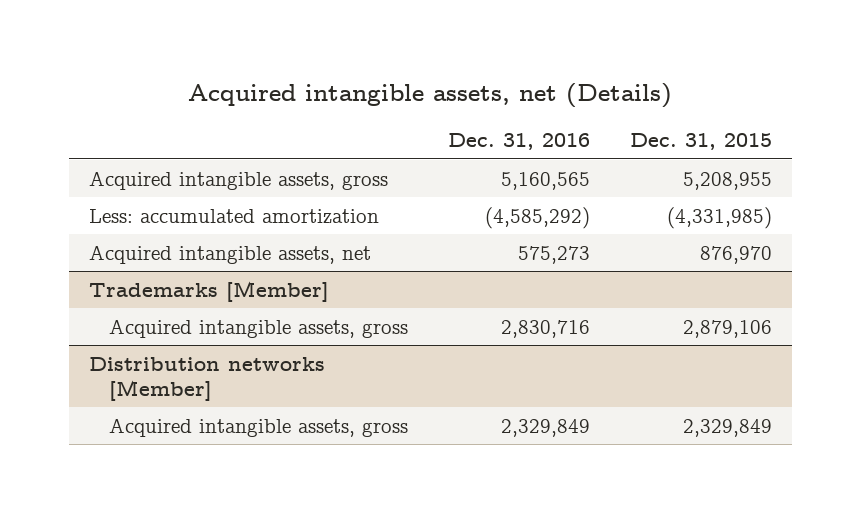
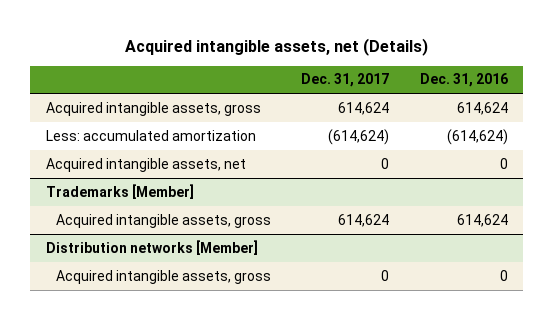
- | Dec. 31, 2016 | Dec. 31, 2015
+ | Dec. 31, 2017 | Dec. 31, 2016
- Acquired intangible assets, gross | 5,160,565 | 5,208,955
- Less: accumulated amortization | (4,585,292) | (4,331,985)
- Acquired intangible assets, net | 575,273 | 876,970
+ Acquired intangible assets, gross | 614,624 | 614,624
+ Less: accumulated amortization | (614,624) | (614,624)
+ Acquired intangible assets, net | 0 | 0
@ Trademarks [Member]
- Acquired intangible assets, gross | 2,830,716 | 2,879,106
+ Acquired intangible assets, gross | 614,624 | 614,624
@ Distribution networks [Member]
- Acquired intangible assets, gross | 2,329,849 | 2,329,849
+ Acquired intangible assets, gross | 0 | 0

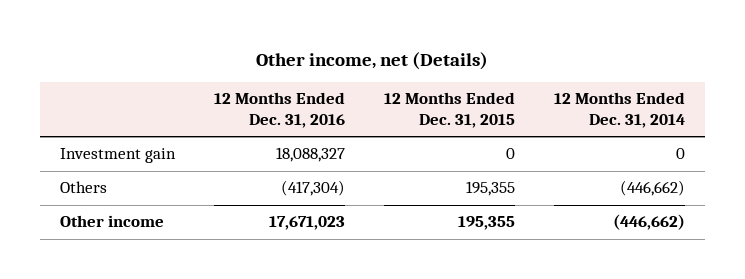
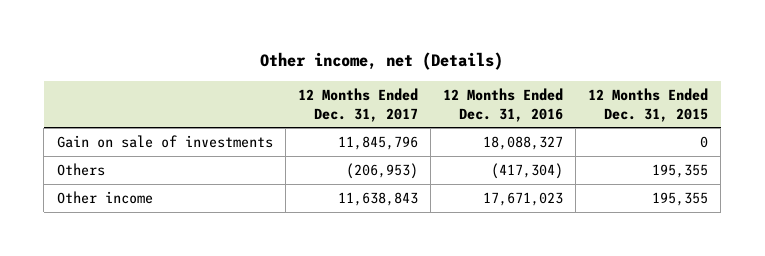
- | 12 Months Ended Dec. 31, 2016 | 12 Months Ended Dec. 31, 2015 | 12 Months Ended Dec. 31, 2014
+ | 12 Months Ended Dec. 31, 2017 | 12 Months Ended Dec. 31, 2016 | 12 Months Ended Dec. 31, 2015
- Investment gain | 18,088,327 | 0 | 0
+ Gain on sale of investments | 11,845,796 | 18,088,327 | 0

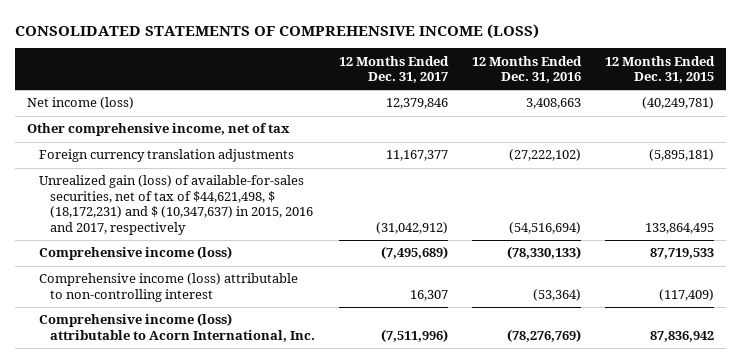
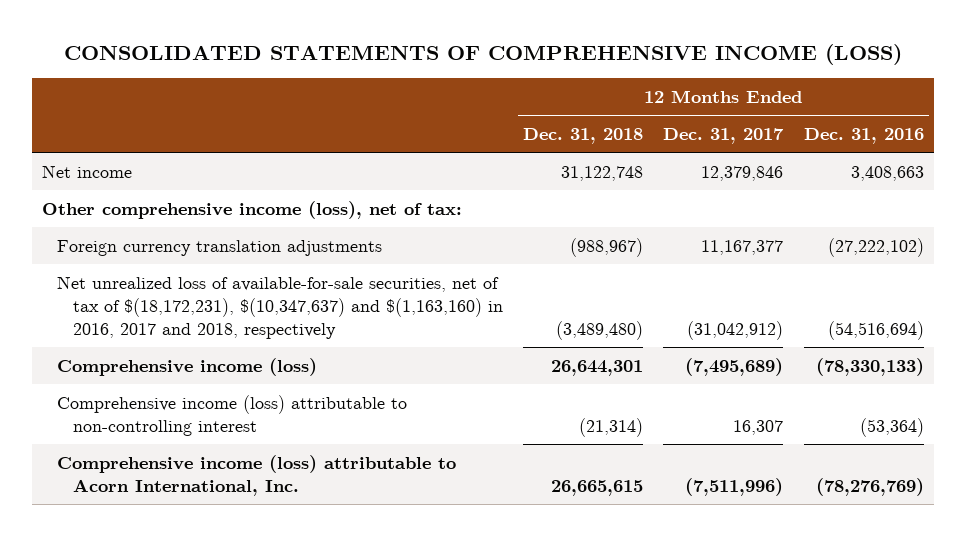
- | 12 Months Ended Dec. 31, 2017 | 12 Months Ended Dec. 31, 2016 | 12 Months Ended Dec. 31, 2015
+ | 12 Months Ended Dec. 31, 2018 | 12 Months Ended Dec. 31, 2017 | 12 Months Ended Dec. 31, 2016
- Net income (loss) | 12,379,846 | 3,408,663 | (40,249,781)
- Other comprehensive income, net of tax
+ Net income | 31,122,748 | 12,379,846 | 3,408,663
+ Other comprehensive income (loss), net of tax:
- Unrealized gain (loss) of available-for-sales securities, net of tax of $44,621,498, $ (18,172,231) and $ (10,347,637) in 2015, 2016 and 2017, respectively | (31,042,912) | (54,516,694) | 133,864,495
+ Net unrealized loss of available-for-sale securities, net of tax of $(18,172,231), $(10,347,637) and $(1,163,160) in 2016, 2017 and 2018, respectively | (3,489,480) | (31,042,912) | (54,516,694)

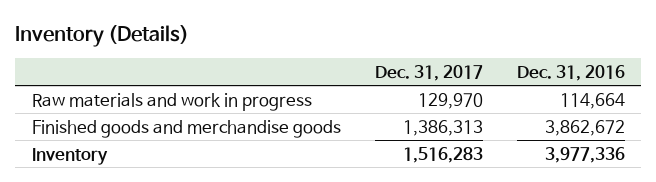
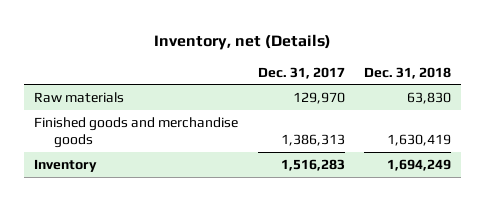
- Inventory (Details)
+ Inventory, net (Details)
- | Dec. 31, 2017 | Dec. 31, 2016
+ | Dec. 31, 2017 | Dec. 31, 2018
- Raw materials and work in progress | 129,970 | 114,664
+ Raw materials | 129,970 | 63,830

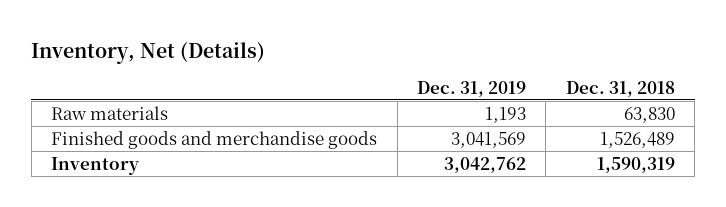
- Inventory, net (Details)
+ Inventory, Net (Details)
- | Dec. 31, 2017 | Dec. 31, 2018
+ | Dec. 31, 2019 | Dec. 31, 2018
- Finished goods and merchandise goods | 1,386,313 | 1,630,419
- Inventory | 1,516,283 | 1,694,249
+ Finished goods and merchandise goods | 3,041,569 | 1,526,489
+ Inventory | 3,042,762 | 1,590,319

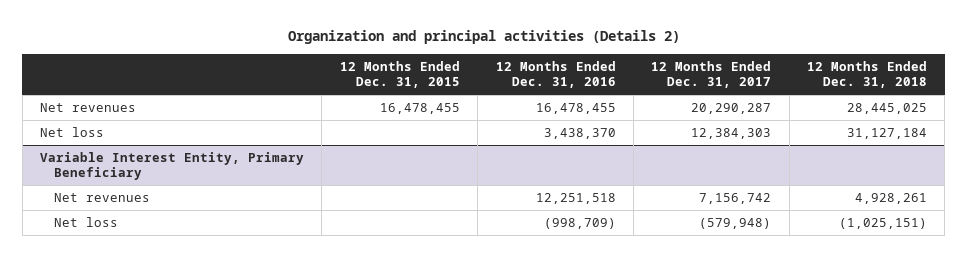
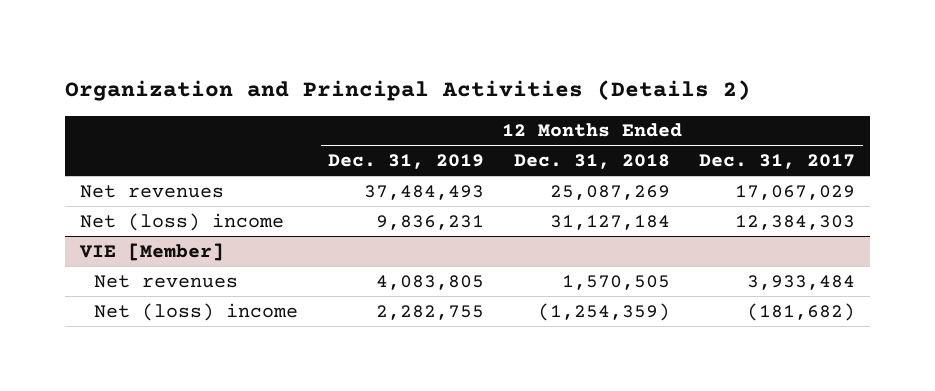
- Organization and principal activities (Details 2)
+ Organization and Principal Activities (Details 2)
- | 12 Months Ended Dec. 31, 2015 | 12 Months Ended Dec. 31, 2016 | 12 Months Ended Dec. 31, 2017 | 12 Months Ended Dec. 31, 2018
+ | 12 Months Ended Dec. 31, 2019 | 12 Months Ended Dec. 31, 2018 | 12 Months Ended Dec. 31, 2017
- Net revenues | 16,478,455 | 16,478,455 | 20,290,287 | 28,445,025
- Net loss | | 3,438,370 | 12,384,303 | 31,127,184
- Variable Interest Entity, Primary Beneficiary
- Net revenues | | 12,251,518 | 7,156,742 | 4,928,261
- Net loss | | (998,709) | (579,948) | (1,025,151)
+ Net revenues | 37,484,493 | 25,087,269 | 17,067,029
+ Net (loss) income | 9,836,231 | 31,127,184 | 12,384,303
+ VIE [Member]
+ Net revenues | 4,083,805 | 1,570,505 | 3,933,484
+ Net (loss) income | 2,282,755 | (1,254,359) | (181,682)

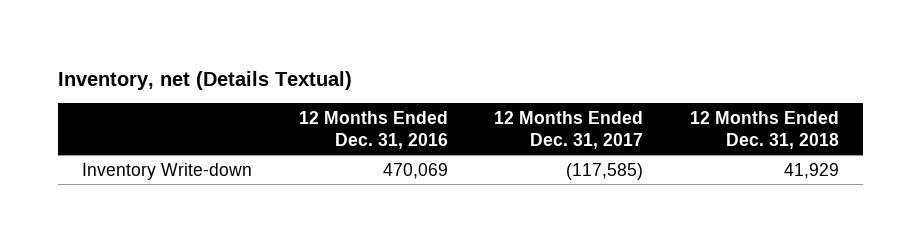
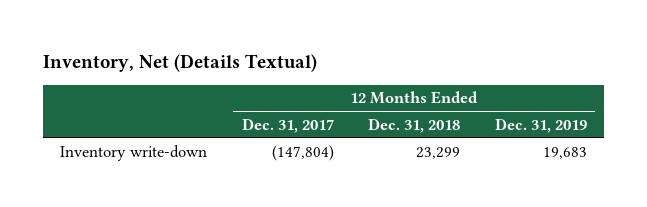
- Inventory, net (Details Textual)
+ Inventory, Net (Details Textual)
- | 12 Months Ended Dec. 31, 2016 | 12 Months Ended Dec. 31, 2017 | 12 Months Ended Dec. 31, 2018
+ | 12 Months Ended Dec. 31, 2017 | 12 Months Ended Dec. 31, 2018 | 12 Months Ended Dec. 31, 2019
- Inventory Write-down | 470,069 | (117,585) | 41,929
+ Inventory write-down | (147,804) | 23,299 | 19,683

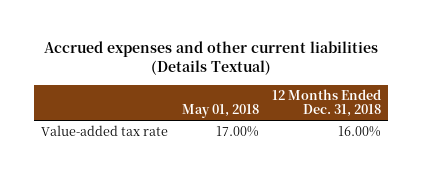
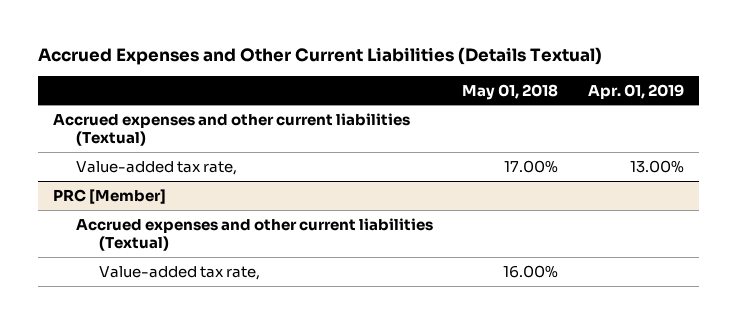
- Accrued expenses and other current liabilities (Details Textual)
+ Accrued Expenses and Other Current Liabilities (Details Textual)
- | May 01, 2018 | 12 Months Ended Dec. 31, 2018
+ | May 01, 2018 | Apr. 01, 2019
- Value-added tax rate | 17.00% | 16.00%
+ Accrued expenses and other current liabilities (Textual)
+ Value-added tax rate, | 17.00% | 13.00%
+ PRC [Member]
+ Accrued expenses and other current liabilities (Textual)
+ Value-added tax rate, | 16.00% |

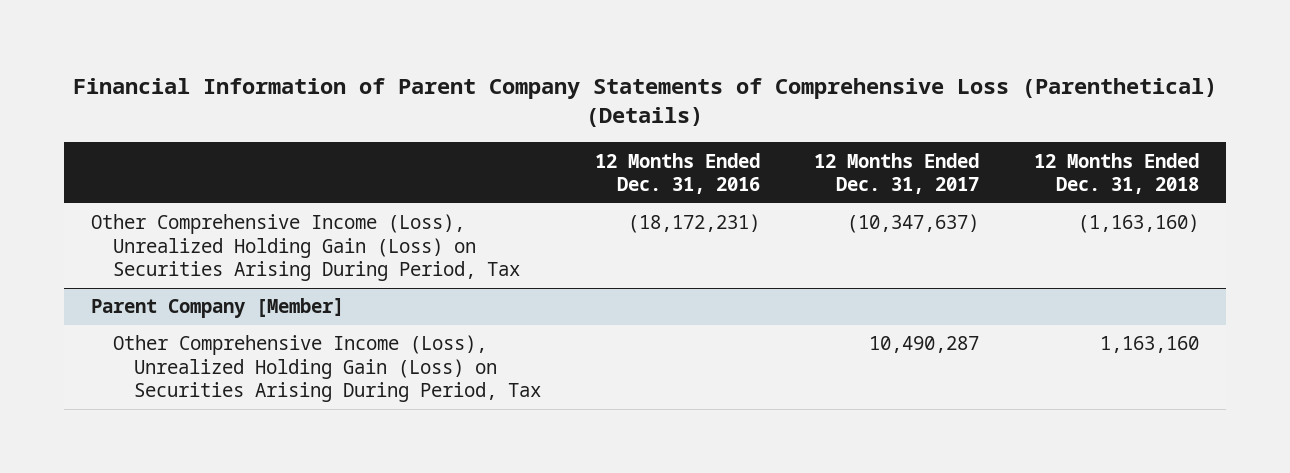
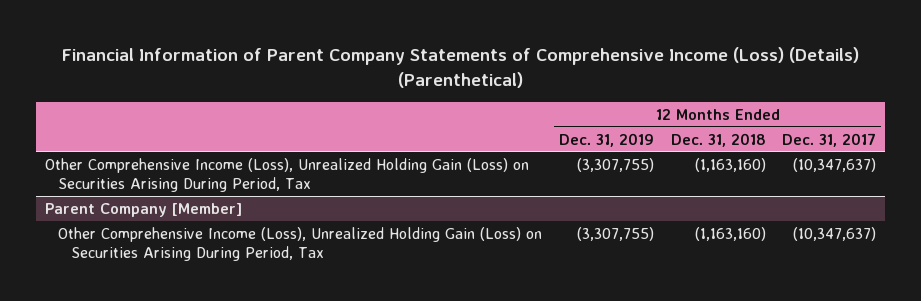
- Financial Information of Parent Company Statements of Comprehensive Loss (Parenthetical) (Details)
+ Financial Information of Parent Company Statements of Comprehensive Income (Loss) (Details) (Parenthetical)
- | 12 Months Ended Dec. 31, 2016 | 12 Months Ended Dec. 31, 2017 | 12 Months Ended Dec. 31, 2018
+ | 12 Months Ended Dec. 31, 2019 | 12 Months Ended Dec. 31, 2018 | 12 Months Ended Dec. 31, 2017
@ Parent Company [Member]
- Other Comprehensive Income (Loss), Unrealized Holding Gain (Loss) on Securities Arising During Period, Tax | | 10,490,287 | 1,163,160
+ Other Comprehensive Income (Loss), Unrealized Holding Gain (Loss) on Securities Arising During Period, Tax | (3,307,755) | (1,163,160) | (10,347,637)

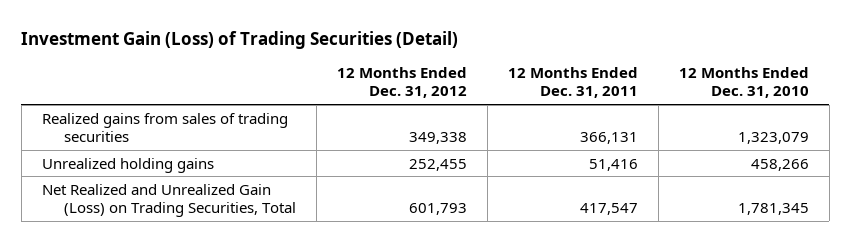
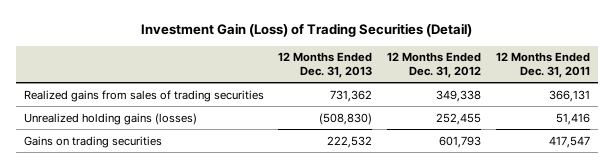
- | 12 Months Ended Dec. 31, 2012 | 12 Months Ended Dec. 31, 2011 | 12 Months Ended Dec. 31, 2010
+ | 12 Months Ended Dec. 31, 2013 | 12 Months Ended Dec. 31, 2012 | 12 Months Ended Dec. 31, 2011
- Unrealized holding gains | 252,455 | 51,416 | 458,266
- Net Realized and Unrealized Gain (Loss) on Trading Securities, Total | 601,793 | 417,547 | 1,781,345
+ Unrealized holding gains (losses) | (508,830) | 252,455 | 51,416
+ Gains on trading securities | 222,532 | 601,793 | 417,547

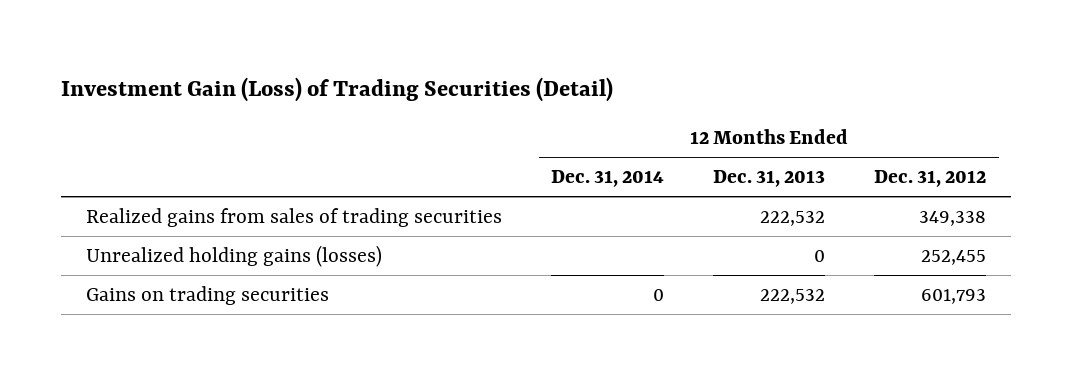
- | 12 Months Ended Dec. 31, 2013 | 12 Months Ended Dec. 31, 2012 | 12 Months Ended Dec. 31, 2011
+ | 12 Months Ended Dec. 31, 2014 | 12 Months Ended Dec. 31, 2013 | 12 Months Ended Dec. 31, 2012
- Realized gains from sales of trading securities | 731,362 | 349,338 | 366,131
- Unrealized holding gains (losses) | (508,830) | 252,455 | 51,416
+ Realized gains from sales of trading securities | | 222,532 | 349,338
+ Unrealized holding gains (losses) | | 0 | 252,455

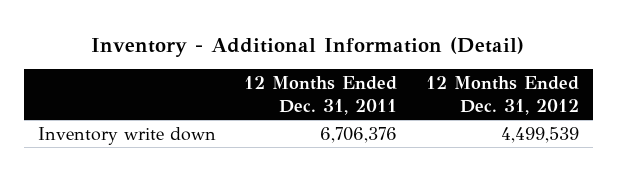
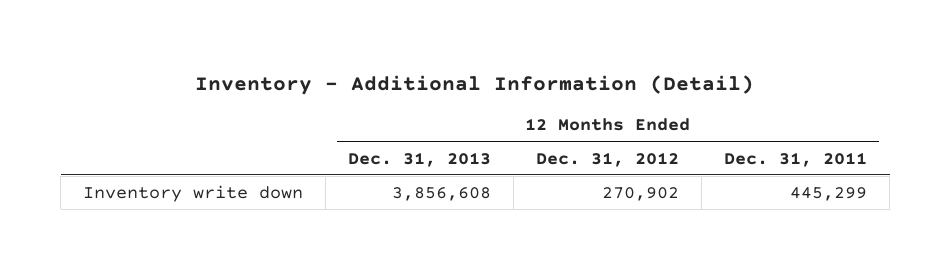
- | 12 Months Ended Dec. 31, 2011 | 12 Months Ended Dec. 31, 2012
+ | 12 Months Ended Dec. 31, 2013 | 12 Months Ended Dec. 31, 2012 | 12 Months Ended Dec. 31, 2011
- Inventory write down | 6,706,376 | 4,499,539
+ Inventory write down | 3,856,608 | 270,902 | 445,299

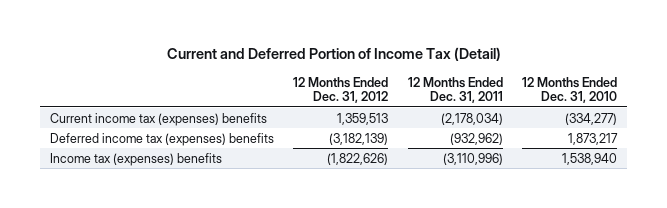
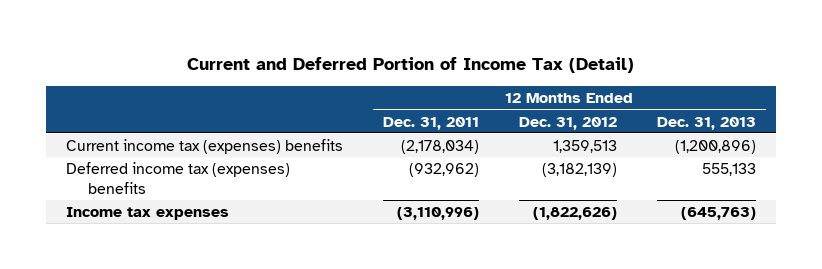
- | 12 Months Ended Dec. 31, 2012 | 12 Months Ended Dec. 31, 2011 | 12 Months Ended Dec. 31, 2010
+ | 12 Months Ended Dec. 31, 2011 | 12 Months Ended Dec. 31, 2012 | 12 Months Ended Dec. 31, 2013
- Income tax (expenses) benefits | (1,822,626) | (3,110,996) | 1,538,940
+ Income tax expenses | (3,110,996) | (1,822,626) | (645,763)

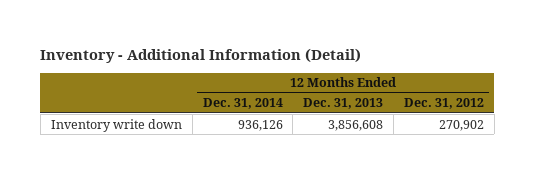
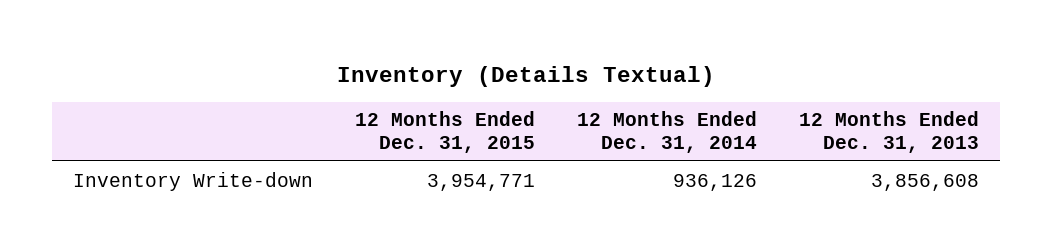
- Inventory - Additional Information (Detail)
+ Inventory (Details Textual)
- | 12 Months Ended Dec. 31, 2014 | 12 Months Ended Dec. 31, 2013 | 12 Months Ended Dec. 31, 2012
+ | 12 Months Ended Dec. 31, 2015 | 12 Months Ended Dec. 31, 2014 | 12 Months Ended Dec. 31, 2013
- Inventory write down | 936,126 | 3,856,608 | 270,902
+ Inventory Write-down | 3,954,771 | 936,126 | 3,856,608

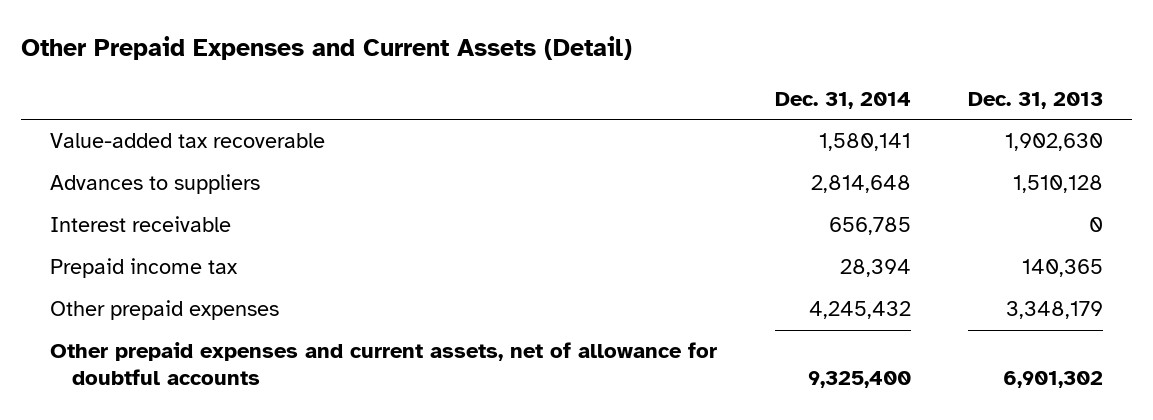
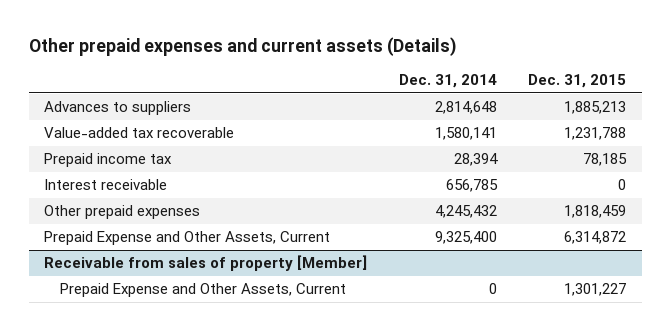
- Other Prepaid Expenses and Current Assets (Detail)
+ Other prepaid expenses and current assets (Details)
- | Dec. 31, 2014 | Dec. 31, 2013
+ | Dec. 31, 2014 | Dec. 31, 2015
moved down: Value-added tax recoverable | 1,580,141 | 1,231,788
moved down: Interest receivable | 656,785 | 0
- Other prepaid expenses and current assets, net of allowance for doubtful accounts | 9,325,400 | 6,901,302
+ Prepaid Expense and Other Assets, Current | 9,325,400 | 6,314,872
+ Receivable from sales of property [Member]
+ Prepaid Expense and Other Assets, Current | 0 | 1,301,227

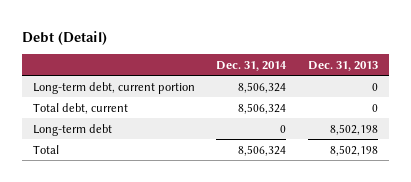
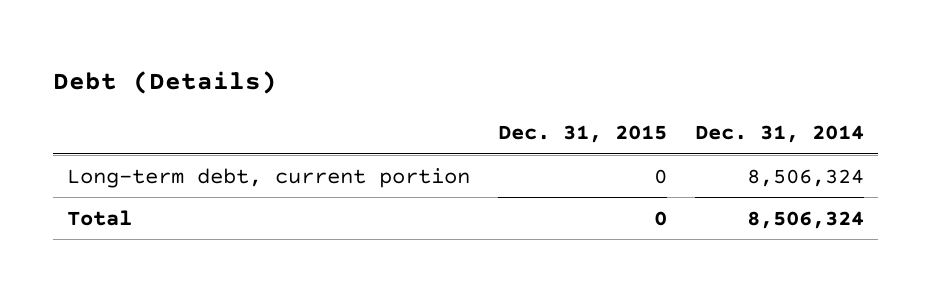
- Debt (Detail)
+ Debt (Details)
- | Dec. 31, 2014 | Dec. 31, 2013
+ | Dec. 31, 2015 | Dec. 31, 2014
- Total debt, current | 8,506,324 | 0
- Long-term debt | 0 | 8,502,198

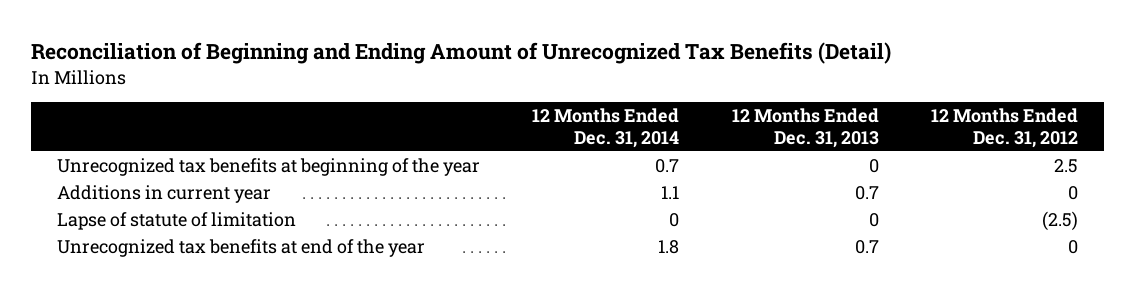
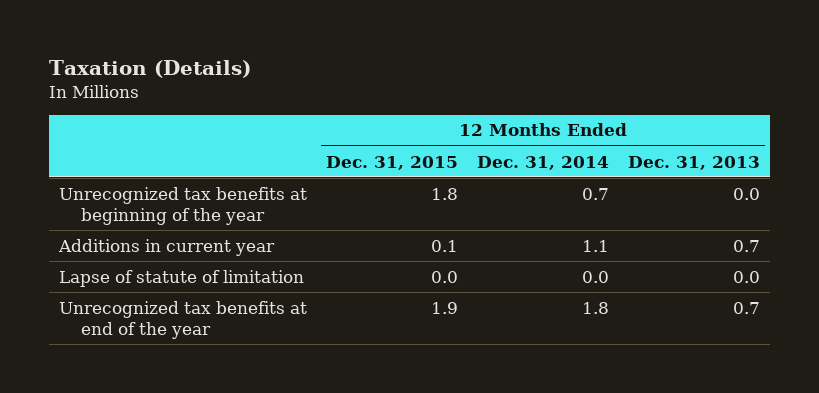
- Reconciliation of Beginning and Ending Amount of Unrecognized Tax Benefits (Detail)
+ Taxation (Details)
- | 12 Months Ended Dec. 31, 2014 | 12 Months Ended Dec. 31, 2013 | 12 Months Ended Dec. 31, 2012
+ | 12 Months Ended Dec. 31, 2015 | 12 Months Ended Dec. 31, 2014 | 12 Months Ended Dec. 31, 2013
- Unrecognized tax benefits at beginning of the year | 0.7 | 0 | 2.5
+ Unrecognized tax benefits at beginning of the year | 1.8 | 0.7 | 0.0
- Lapse of statute of limitation | 0 | 0 | (2.5)
+ Lapse of statute of limitation | 0.0 | 0.0 | 0.0

